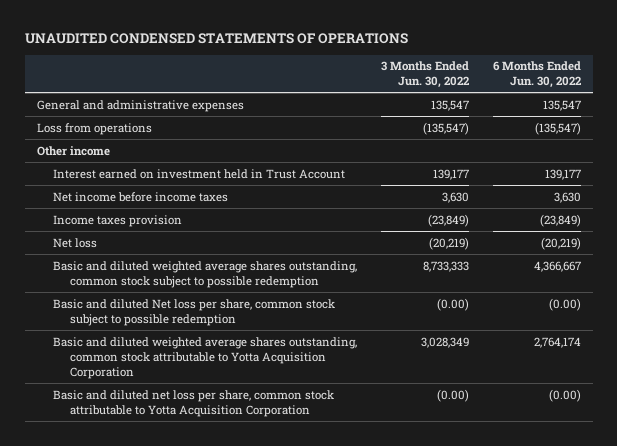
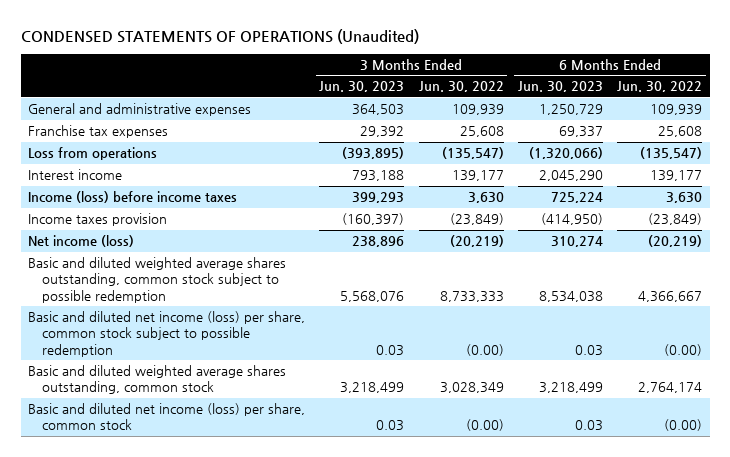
- UNAUDITED CONDENSED STATEMENTS OF OPERATIONS
+ CONDENSED STATEMENTS OF OPERATIONS (Unaudited)
- | 3 Months Ended Jun. 30, 2022 | 6 Months Ended Jun. 30, 2022
+ | 3 Months Ended Jun. 30, 2023 | 3 Months Ended Jun. 30, 2022 | 6 Months Ended Jun. 30, 2023 | 6 Months Ended Jun. 30, 2022
- General and administrative expenses | 135,547 | 135,547
+ General and administrative expenses | 364,503 | 109,939 | 1,250,729 | 109,939
+ Franchise tax expenses | 29,392 | 25,608 | 69,337 | 25,608
- Other income
- Interest earned on investment held in Trust Account | 139,177 | 139,177
- Net income before income taxes | 3,630 | 3,630
+ Interest income | 793,188 | 139,177 | 2,045,290 | 139,177
+ Income (loss) before income taxes | 399,293 | 3,630 | 725,224 | 3,630
- Net loss | (20,219) | (20,219)
+ Net income (loss) | 238,896 | (20,219) | 310,274 | (20,219)
- Basic and diluted Net loss per share, common stock subject to possible redemption | (0.00) | (0.00)
- Basic and diluted weighted average shares outstanding, common stock attributable to Yotta Acquisition Corporation | 3,028,349 | 2,764,174
- Basic and diluted net loss per share, common stock attributable to Yotta Acquisition Corporation | (0.00) | (0.00)
+ Basic and diluted net income (loss) per share, common stock subject to possible redemption | 0.03 | (0.00) | 0.03 | (0.00)
+ Basic and diluted weighted average shares outstanding, common stock | 3,218,499 | 3,028,349 | 3,218,499 | 2,764,174
+ Basic and diluted net income (loss) per share, common stock | 0.03 | (0.00) | 0.03 | (0.00)

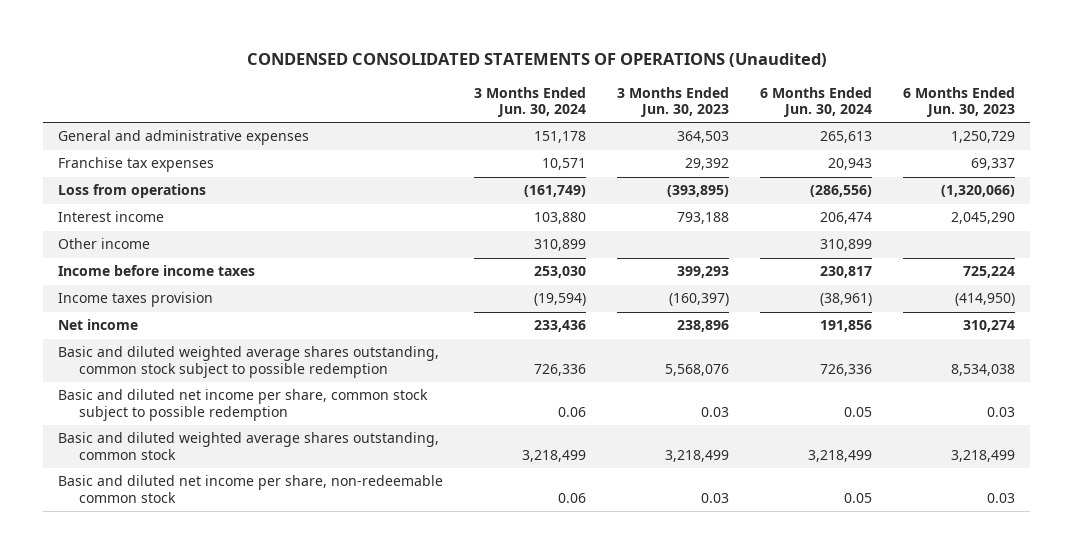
- CONDENSED STATEMENTS OF OPERATIONS (Unaudited)
+ CONDENSED CONSOLIDATED STATEMENTS OF OPERATIONS (Unaudited)
- | 3 Months Ended Jun. 30, 2023 | 3 Months Ended Jun. 30, 2022 | 6 Months Ended Jun. 30, 2023 | 6 Months Ended Jun. 30, 2022
+ | 3 Months Ended Jun. 30, 2024 | 3 Months Ended Jun. 30, 2023 | 6 Months Ended Jun. 30, 2024 | 6 Months Ended Jun. 30, 2023
- Income (loss) before income taxes | 399,293 | 3,630 | 725,224 | 3,630
+ Other income | 310,899 | | 310,899 |
+ Income before income taxes | 253,030 | 399,293 | 230,817 | 725,224
- Net income (loss) | 238,896 | (20,219) | 310,274 | (20,219)
+ Net income | 233,436 | 238,896 | 191,856 | 310,274
- Basic and diluted net income (loss) per share, common stock subject to possible redemption | 0.03 | (0.00) | 0.03 | (0.00)
+ Basic and diluted net income per share, common stock subject to possible redemption | 0.06 | 0.03 | 0.05 | 0.03
- Basic and diluted net income (loss) per share, common stock | 0.03 | (0.00) | 0.03 | (0.00)
+ Basic and diluted net income per share, non-redeemable common stock | 0.06 | 0.03 | 0.05 | 0.03

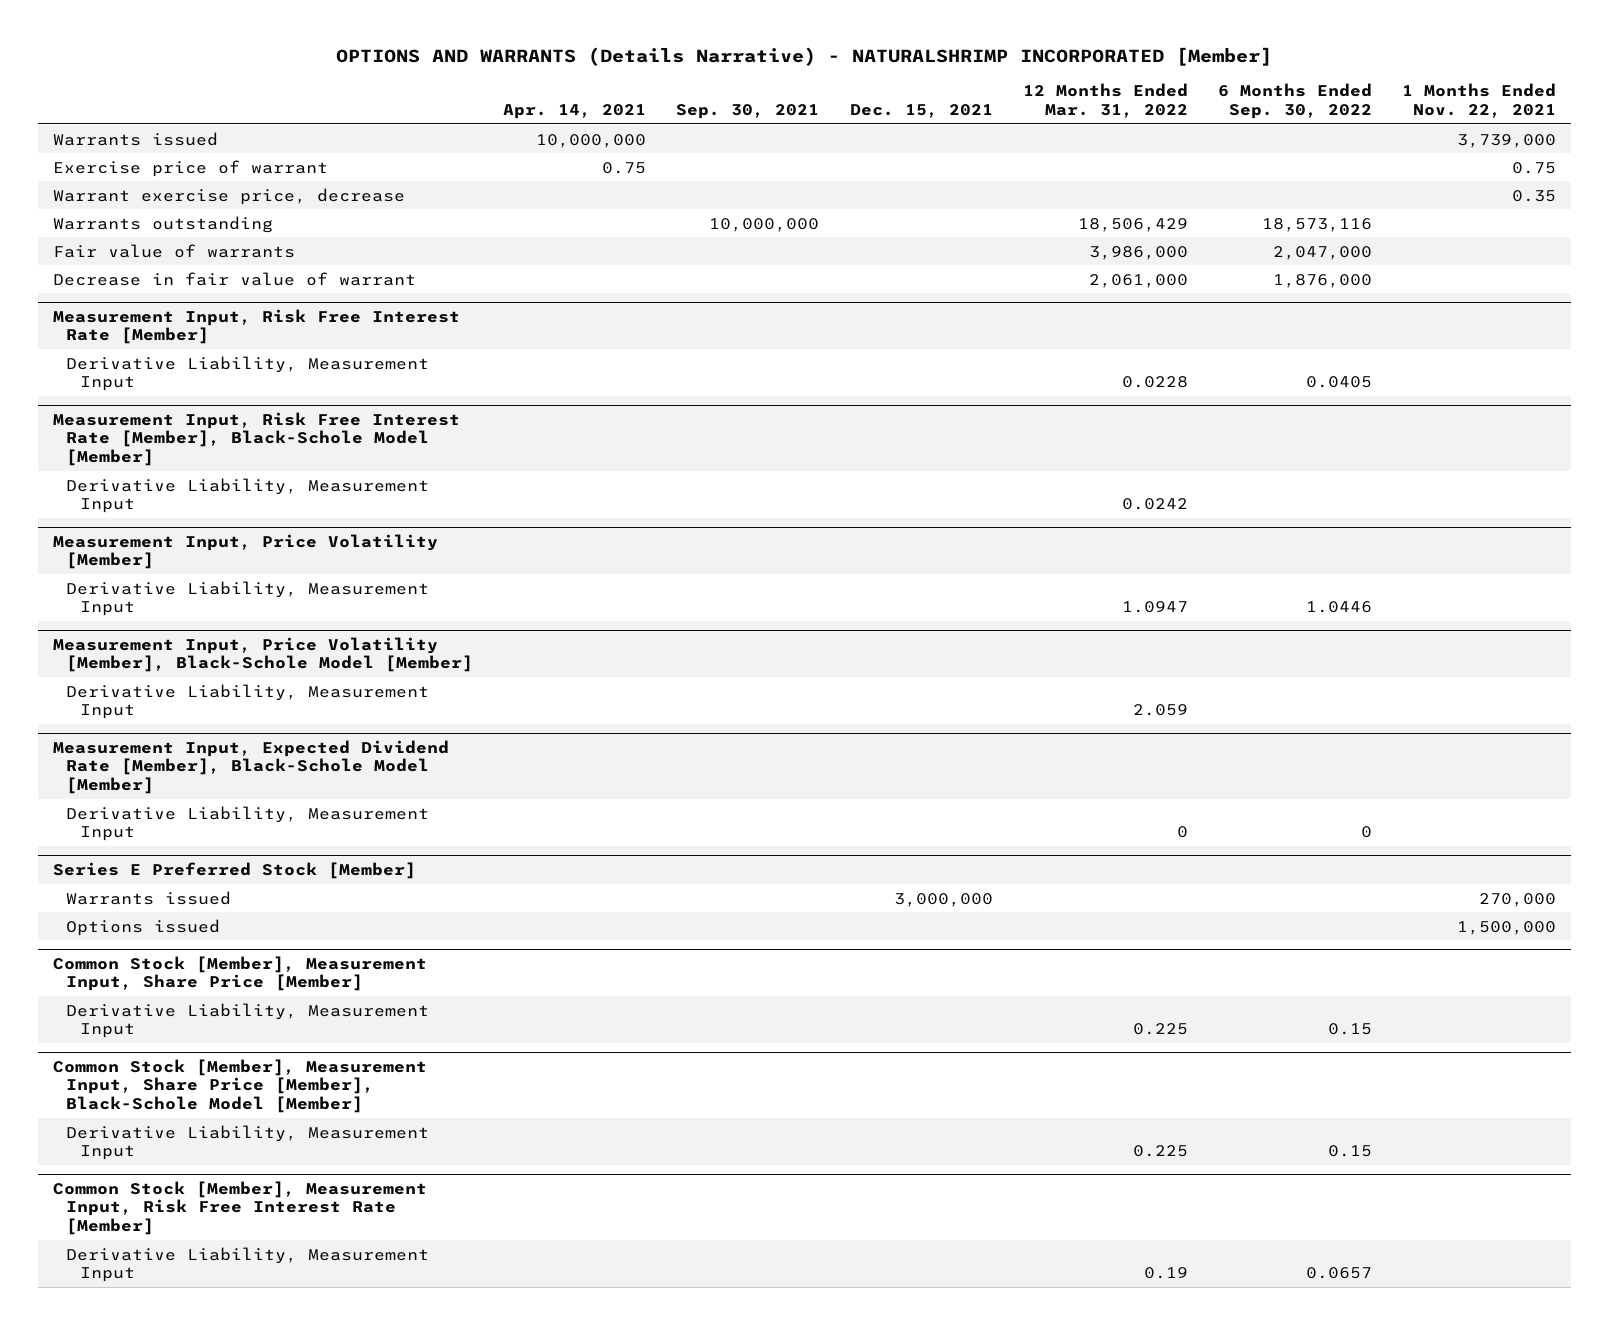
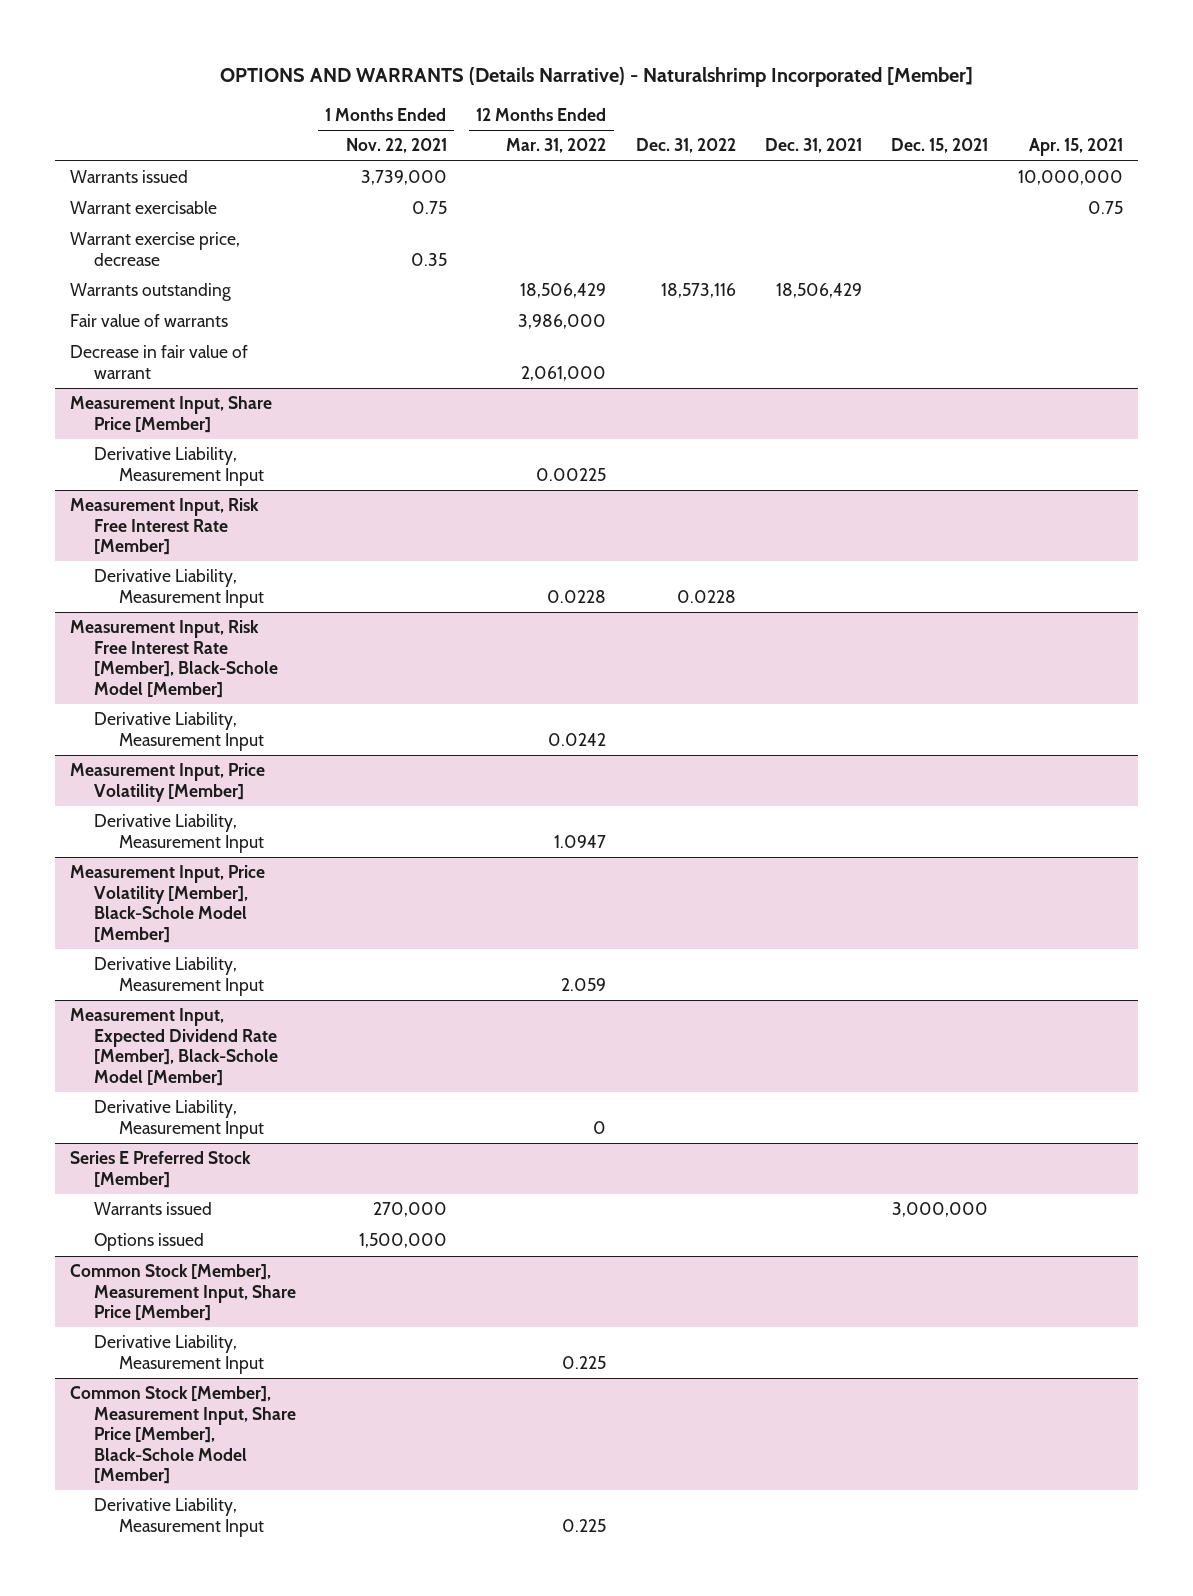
- OPTIONS AND WARRANTS (Details Narrative) - NATURALSHRIMP INCORPORATED [Member]
+ OPTIONS AND WARRANTS (Details Narrative) - Naturalshrimp Incorporated [Member]
- | Apr. 14, 2021 | Sep. 30, 2021 | Dec. 15, 2021 | 12 Months Ended Mar. 31, 2022 | 6 Months Ended Sep. 30, 2022 | 1 Months Ended Nov. 22, 2021
+ | 1 Months Ended Nov. 22, 2021 | 12 Months Ended Mar. 31, 2022 | Dec. 31, 2022 | Dec. 31, 2021 | Dec. 15, 2021 | Apr. 15, 2021
- Exercise price of warrant | 0.75 | | | | | 0.75
+ Warrant exercisable | 0.75 | | | | | 0.75
+ Measurement Input, Share Price [Member]
+ Derivative Liability, Measurement Input | | 0.00225 | | | |
- Common Stock [Member], Measurement Input, Risk Free Interest Rate [Member]
- Derivative Liability, Measurement Input | | | | 0.19 | 0.0657 |

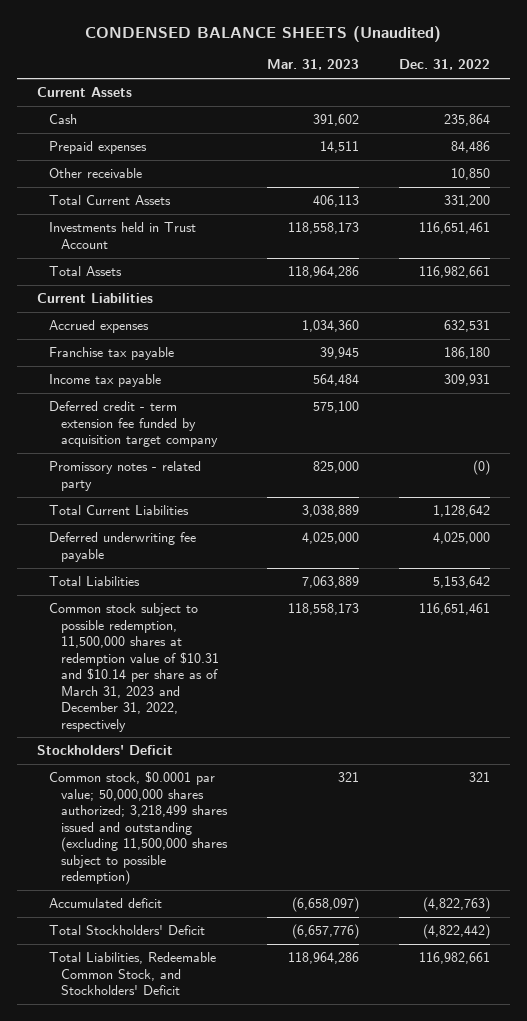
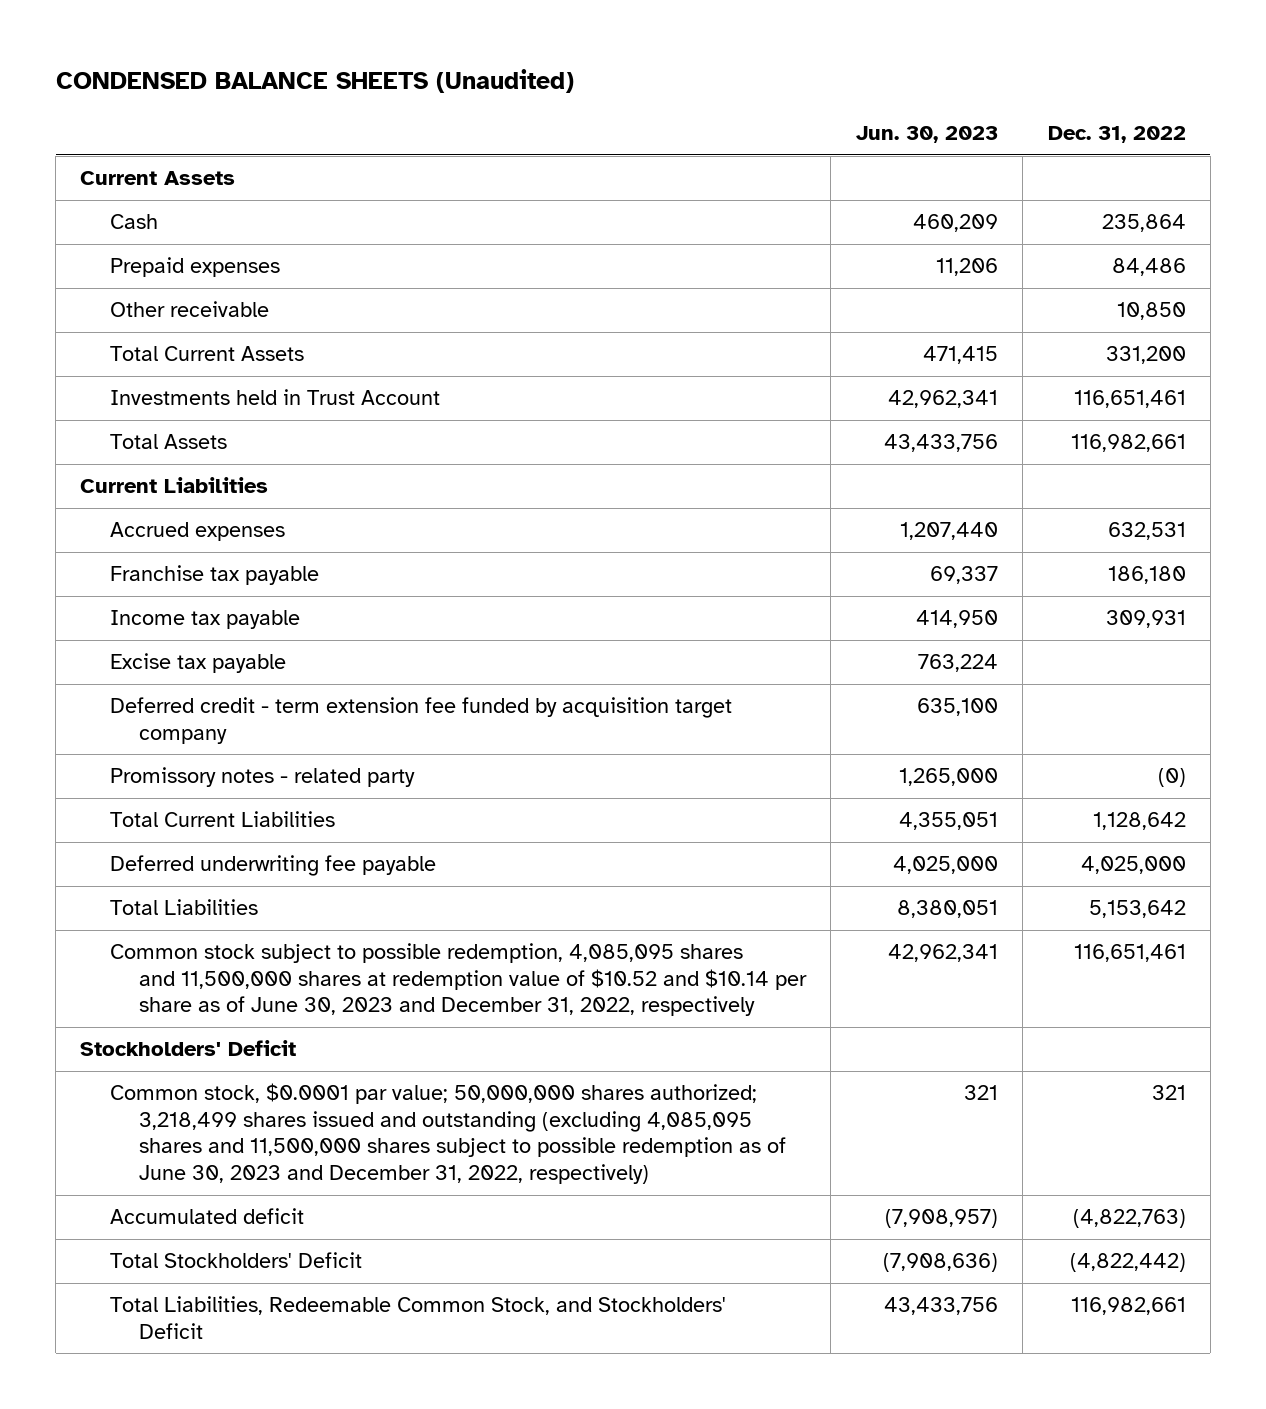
- | Mar. 31, 2023 | Dec. 31, 2022
+ | Jun. 30, 2023 | Dec. 31, 2022
+ Excise tax payable | 763,224 |
- Common stock subject to possible redemption, 11,500,000 shares at redemption value of $10.31 and $10.14 per share as of March 31, 2023 and December 31, 2022, respectively | 118,558,173 | 116,651,461
+ Common stock subject to possible redemption, 4,085,095 shares and 11,500,000 shares at redemption value of $10.52 and $10.14 per share as of June 30, 2023 and December 31, 2022, respectively | 42,962,341 | 116,651,461
- Common stock, $0.0001 par value; 50,000,000 shares authorized; 3,218,499 shares issued and outstanding (excluding 11,500,000 shares subject to possible redemption) | 321 | 321
+ Common stock, $0.0001 par value; 50,000,000 shares authorized; 3,218,499 shares issued and outstanding (excluding 4,085,095 shares and 11,500,000 shares subject to possible redemption as of June 30, 2023 and December 31, 2022, respectively) | 321 | 321

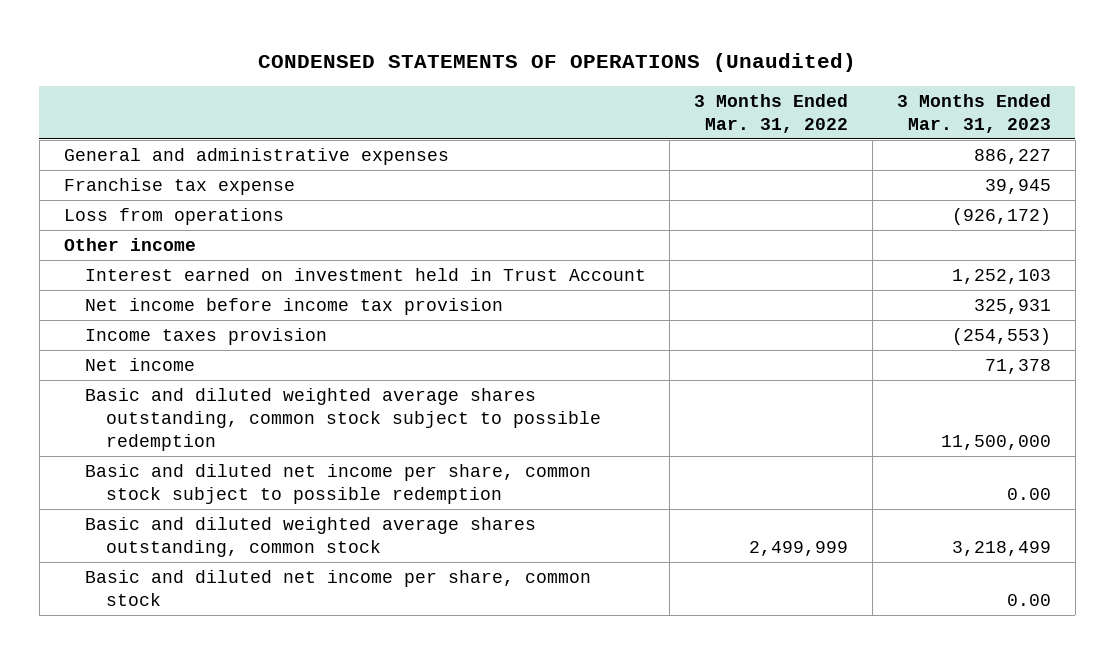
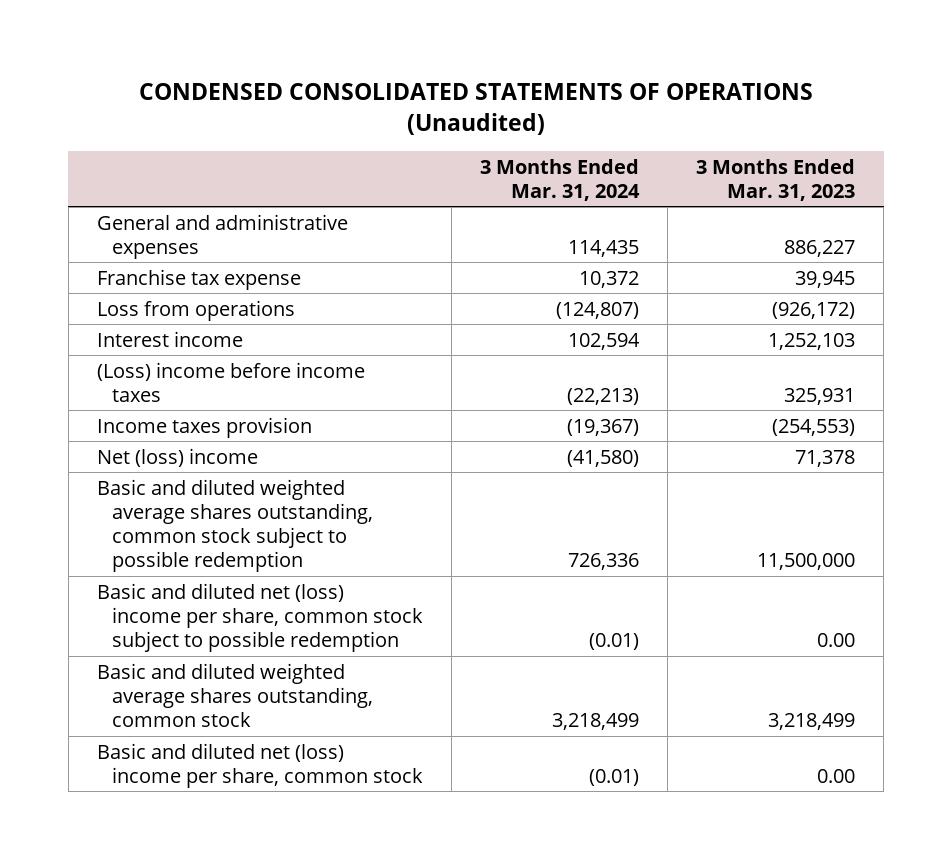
- CONDENSED STATEMENTS OF OPERATIONS (Unaudited)
+ CONDENSED CONSOLIDATED STATEMENTS OF OPERATIONS (Unaudited)
- | 3 Months Ended Mar. 31, 2022 | 3 Months Ended Mar. 31, 2023
+ | 3 Months Ended Mar. 31, 2024 | 3 Months Ended Mar. 31, 2023
- Other income
- Interest earned on investment held in Trust Account | | 1,252,103
- Net income before income tax provision | | 325,931
+ Interest income | 102,594 | 1,252,103
+ (Loss) income before income taxes | (22,213) | 325,931
- Net income | | 71,378
+ Net (loss) income | (41,580) | 71,378
- Basic and diluted net income per share, common stock subject to possible redemption | | 0.00
+ Basic and diluted net (loss) income per share, common stock subject to possible redemption | (0.01) | 0.00
- Basic and diluted net income per share, common stock | | 0.00
+ Basic and diluted net (loss) income per share, common stock | (0.01) | 0.00

